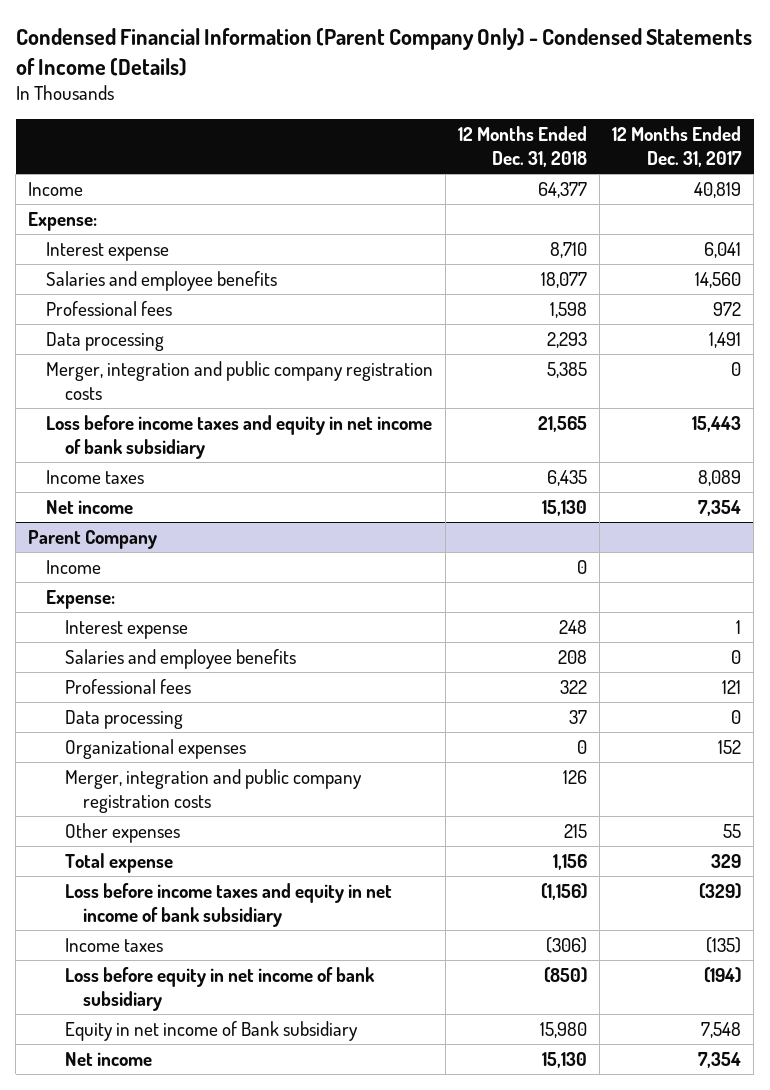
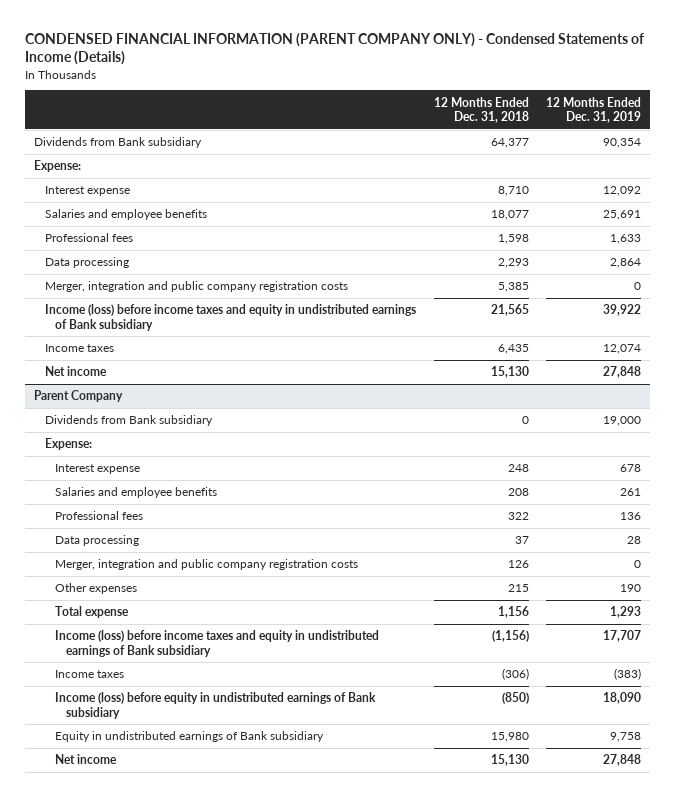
- Condensed Financial Information (Parent Company Only) - Condensed Statements of Income (Details)
+ CONDENSED FINANCIAL INFORMATION (PARENT COMPANY ONLY) - Condensed Statements of Income (Details)
- | 12 Months Ended Dec. 31, 2018 | 12 Months Ended Dec. 31, 2017
+ | 12 Months Ended Dec. 31, 2018 | 12 Months Ended Dec. 31, 2019
- Income | 64,377 | 40,819
+ Dividends from Bank subsidiary | 64,377 | 90,354
- Loss before income taxes and equity in net income of bank subsidiary | 21,565 | 15,443
+ Income (loss) before income taxes and equity in undistributed earnings of Bank subsidiary | 21,565 | 39,922
@ Parent Company
- Income | 0 |
+ Dividends from Bank subsidiary | 0 | 19,000
- Organizational expenses | 0 | 152
- Loss before income taxes and equity in net income of bank subsidiary | (1,156) | (329)
+ Income (loss) before income taxes and equity in undistributed earnings of Bank subsidiary | (1,156) | 17,707
- Loss before equity in net income of bank subsidiary | (850) | (194)
- Equity in net income of Bank subsidiary | 15,980 | 7,548
+ Income (loss) before equity in undistributed earnings of Bank subsidiary | (850) | 18,090
+ Equity in undistributed earnings of Bank subsidiary | 15,980 | 9,758

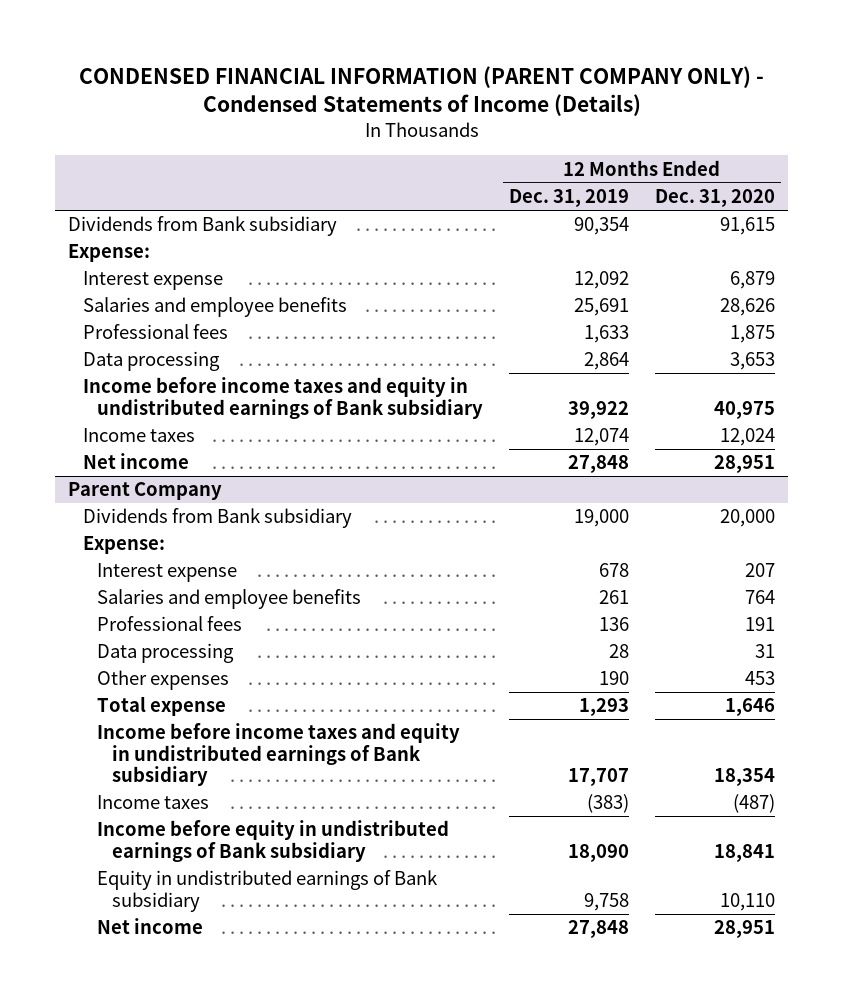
- | 12 Months Ended Dec. 31, 2018 | 12 Months Ended Dec. 31, 2019
+ | 12 Months Ended Dec. 31, 2019 | 12 Months Ended Dec. 31, 2020
- Merger, integration and public company registration costs | 5,385 | 0
- Income (loss) before income taxes and equity in undistributed earnings of Bank subsidiary | 21,565 | 39,922
+ Income before income taxes and equity in undistributed earnings of Bank subsidiary | 39,922 | 40,975
@ Parent Company
- Merger, integration and public company registration costs | 126 | 0
- Income (loss) before income taxes and equity in undistributed earnings of Bank subsidiary | (1,156) | 17,707
+ Income before income taxes and equity in undistributed earnings of Bank subsidiary | 17,707 | 18,354
- Income (loss) before equity in undistributed earnings of Bank subsidiary | (850) | 18,090
+ Income before equity in undistributed earnings of Bank subsidiary | 18,090 | 18,841

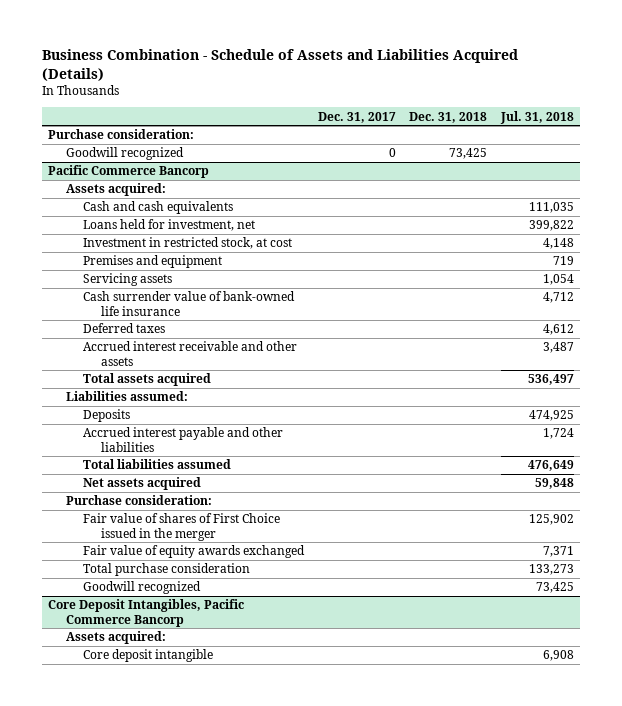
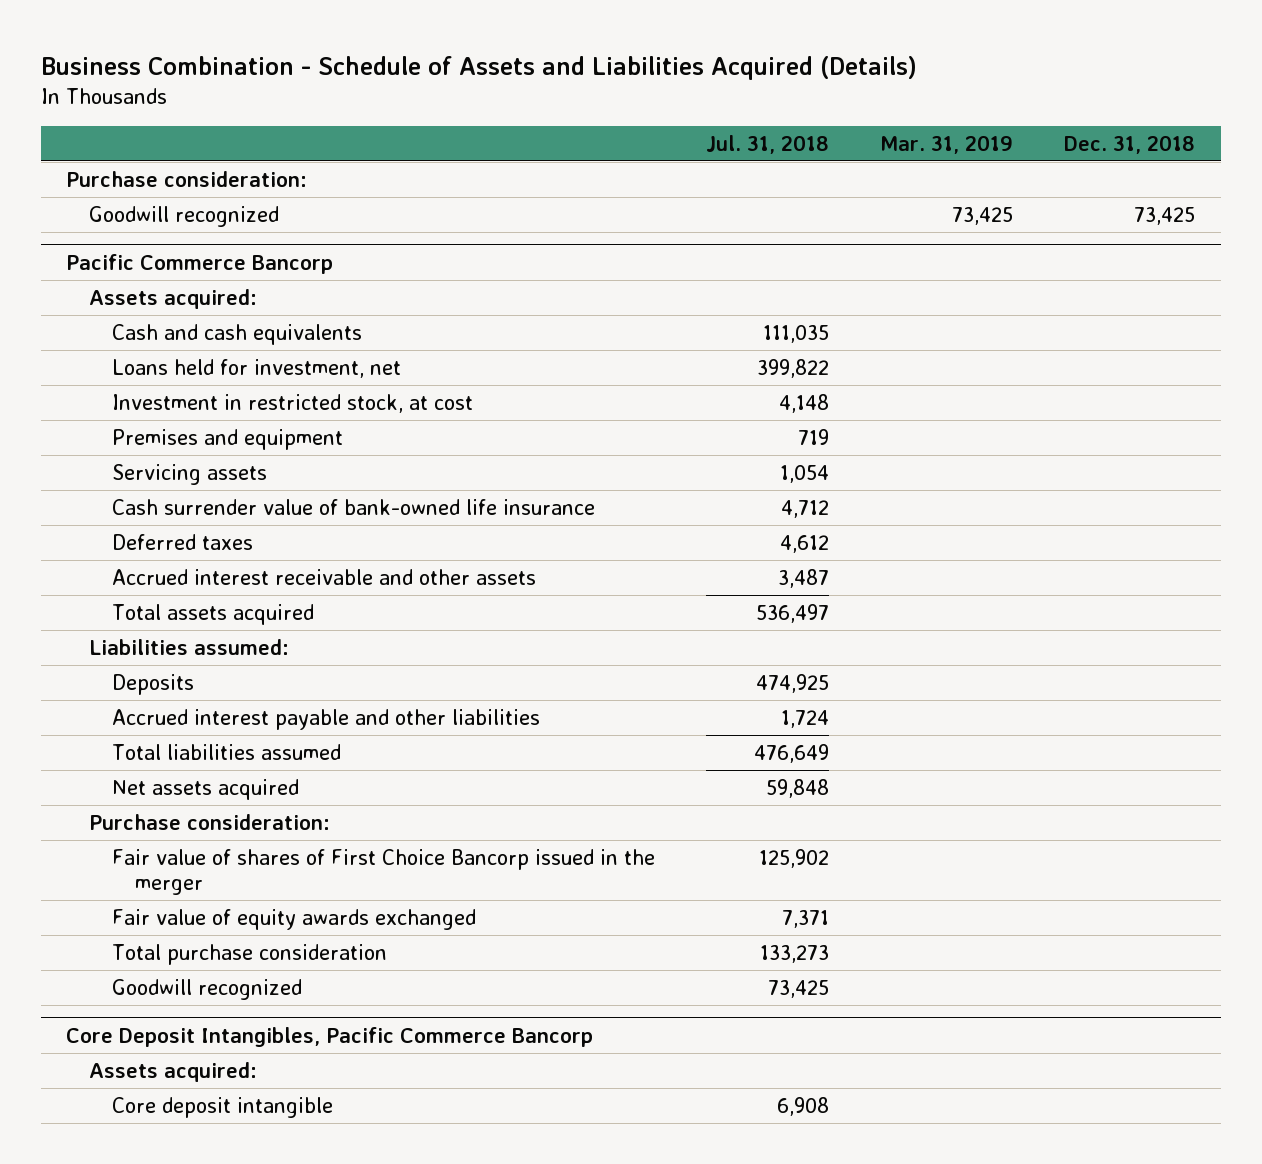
- | Dec. 31, 2017 | Dec. 31, 2018 | Jul. 31, 2018
+ | Jul. 31, 2018 | Mar. 31, 2019 | Dec. 31, 2018
@ Pacific Commerce Bancorp
- Fair value of shares of First Choice issued in the merger | | | 125,902
+ Fair value of shares of First Choice Bancorp issued in the merger | 125,902 | |

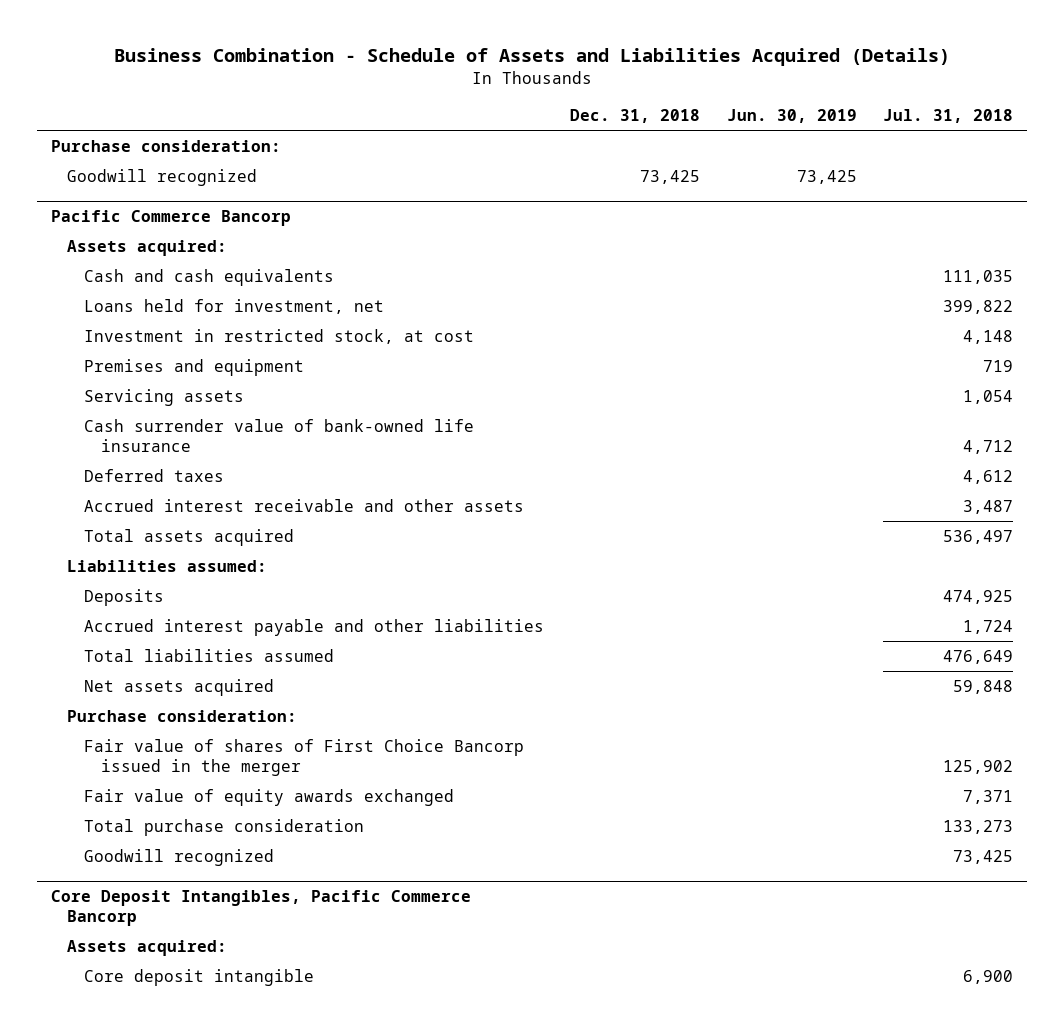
- | Jul. 31, 2018 | Mar. 31, 2019 | Dec. 31, 2018
+ | Dec. 31, 2018 | Jun. 30, 2019 | Jul. 31, 2018
@ Core Deposit Intangibles, Pacific Commerce Bancorp
- Core deposit intangible | 6,908 | |
+ Core deposit intangible | | | 6,900

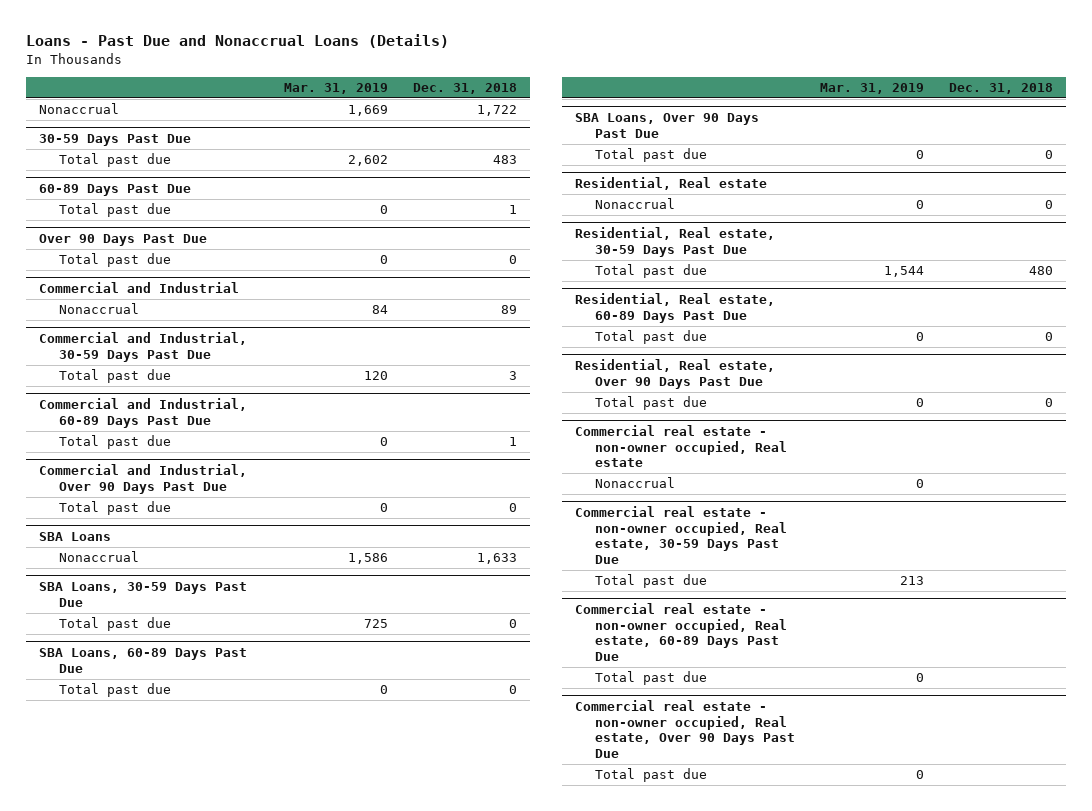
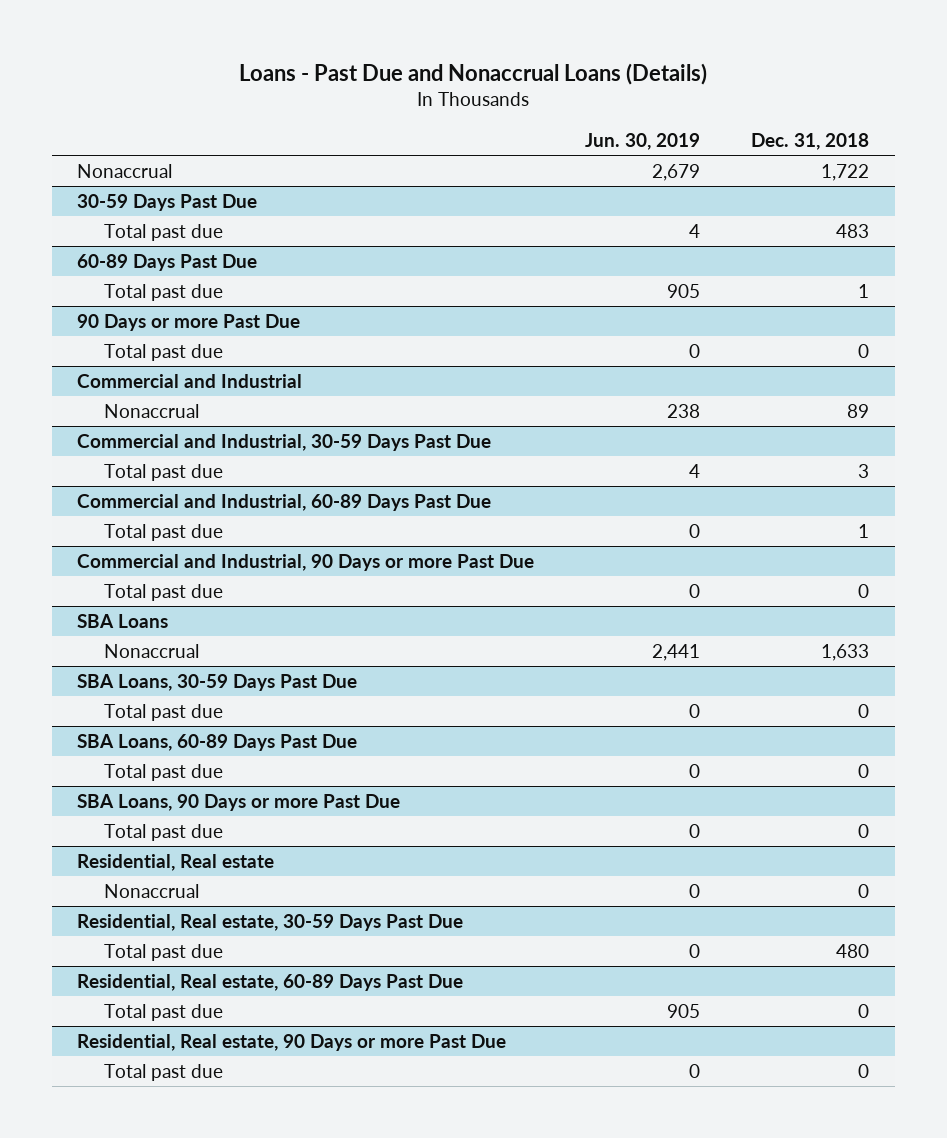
- | Mar. 31, 2019 | Dec. 31, 2018
+ | Jun. 30, 2019 | Dec. 31, 2018
- Over 90 Days Past Due
+ 90 Days or more Past Due
- Commercial and Industrial, Over 90 Days Past Due
+ Commercial and Industrial, 90 Days or more Past Due
- SBA Loans, Over 90 Days Past Due
+ SBA Loans, 90 Days or more Past Due
- Residential, Real estate, Over 90 Days Past Due
+ Residential, Real estate, 90 Days or more Past Due
- Commercial real estate - non-owner occupied, Real estate
- Nonaccrual | 0 |
- Commercial real estate - non-owner occupied, Real estate, 30-59 Days Past Due
- Total past due | 213 |
- Commercial real estate - non-owner occupied, Real estate, 60-89 Days Past Due
- Total past due | 0 |
- Commercial real estate - non-owner occupied, Real estate, Over 90 Days Past Due
- Total past due | 0 |

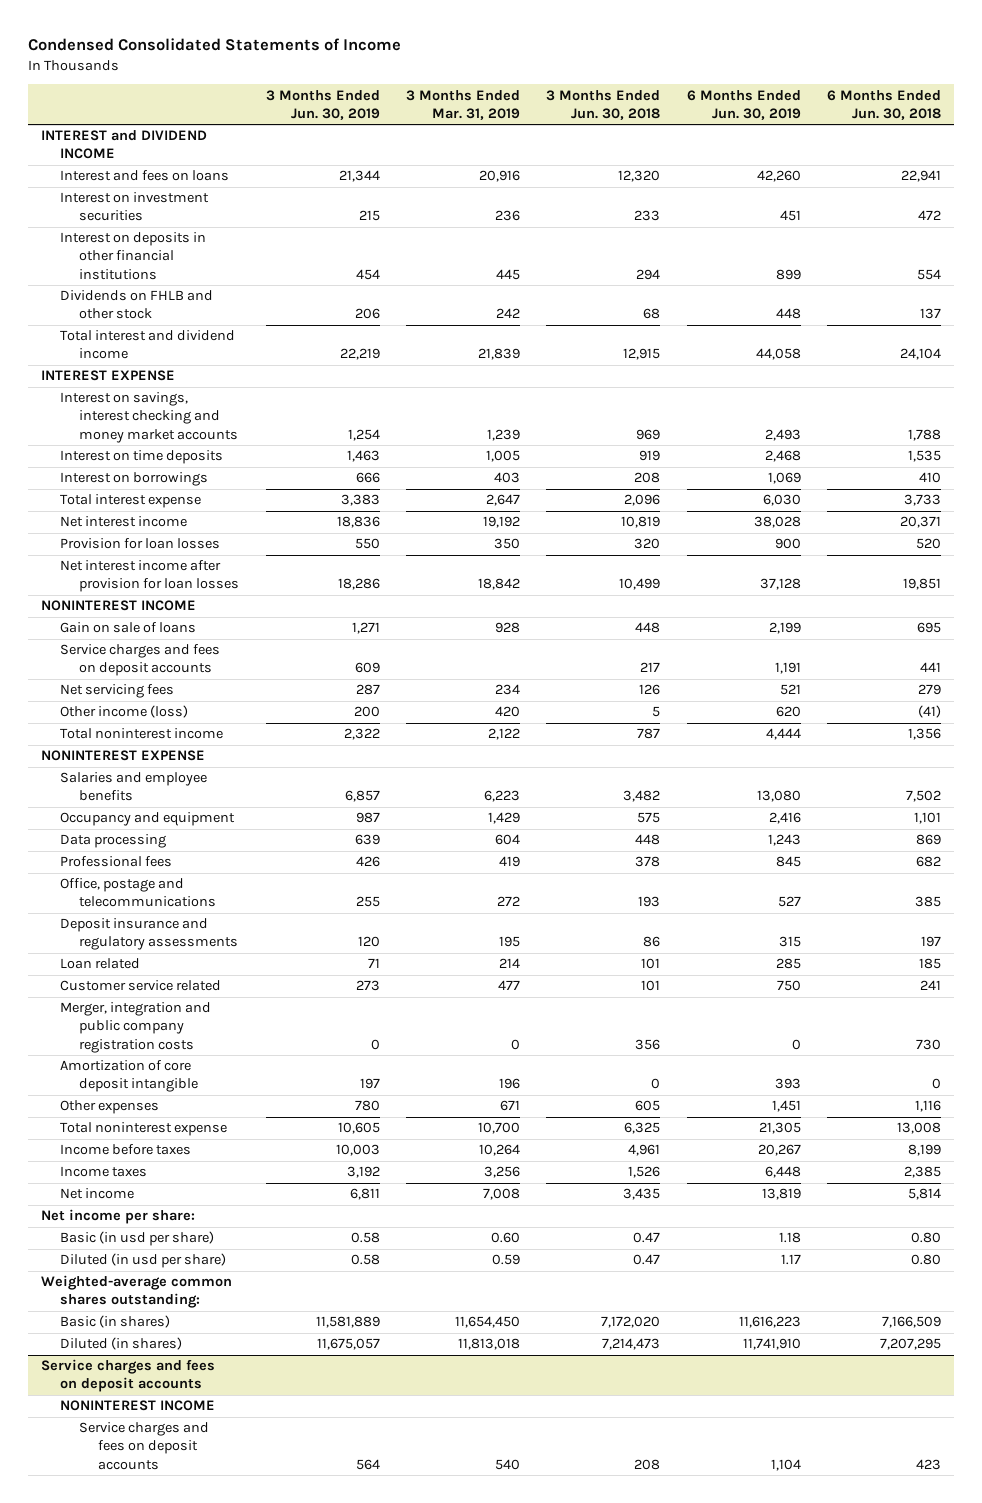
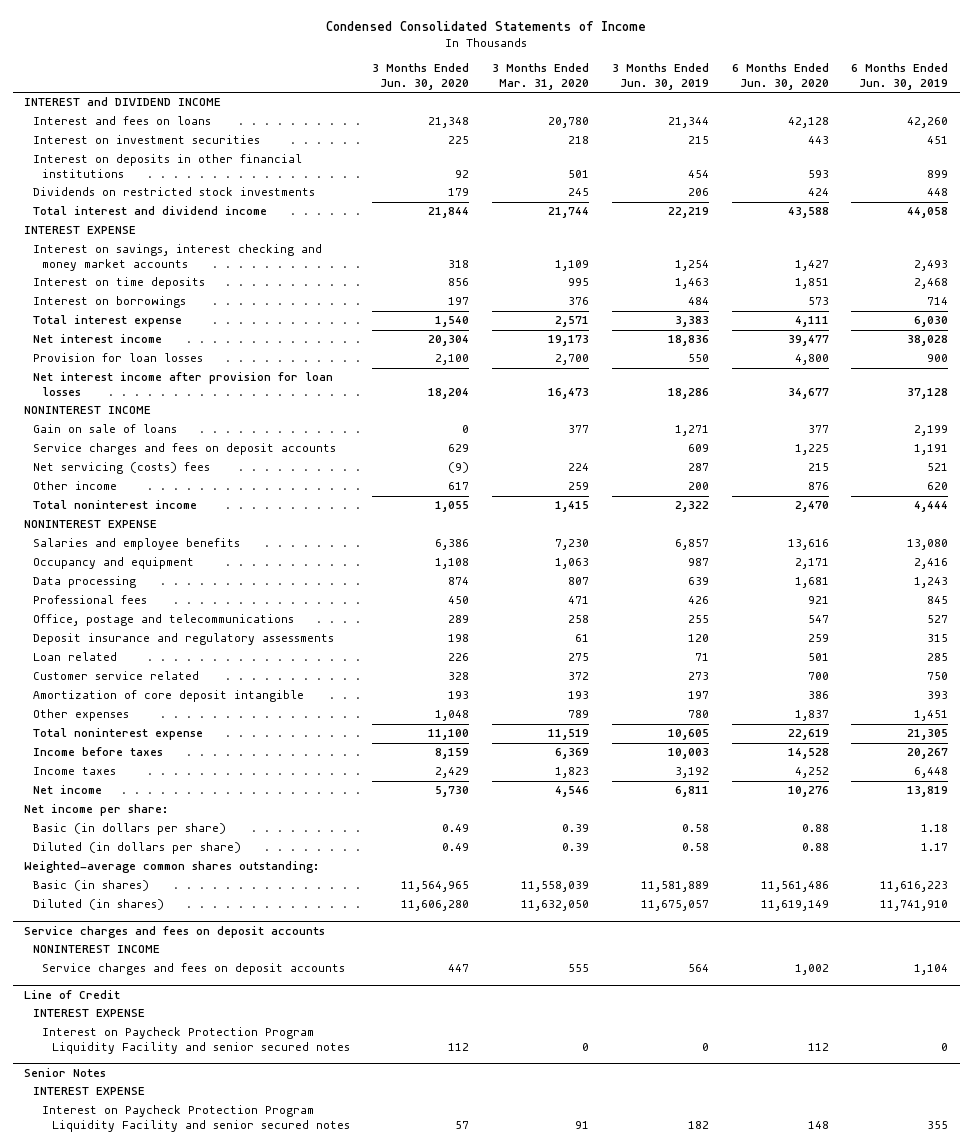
- | 3 Months Ended Jun. 30, 2019 | 3 Months Ended Mar. 31, 2019 | 3 Months Ended Jun. 30, 2018 | 6 Months Ended Jun. 30, 2019 | 6 Months Ended Jun. 30, 2018
+ | 3 Months Ended Jun. 30, 2020 | 3 Months Ended Mar. 31, 2020 | 3 Months Ended Jun. 30, 2019 | 6 Months Ended Jun. 30, 2020 | 6 Months Ended Jun. 30, 2019
- Dividends on FHLB and other stock | 206 | 242 | 68 | 448 | 137
+ Dividends on restricted stock investments | 179 | 245 | 206 | 424 | 448
- Interest on borrowings | 666 | 403 | 208 | 1,069 | 410
+ Interest on borrowings | 197 | 376 | 484 | 573 | 714
- Net servicing fees | 287 | 234 | 126 | 521 | 279
- Other income (loss) | 200 | 420 | 5 | 620 | (41)
+ Net servicing (costs) fees | (9) | 224 | 287 | 215 | 521
+ Other income | 617 | 259 | 200 | 876 | 620
- Merger, integration and public company registration costs | 0 | 0 | 356 | 0 | 730
- Basic (in usd per share) | 0.58 | 0.60 | 0.47 | 1.18 | 0.80
- Diluted (in usd per share) | 0.58 | 0.59 | 0.47 | 1.17 | 0.80
+ Basic (in dollars per share) | 0.49 | 0.39 | 0.58 | 0.88 | 1.18
+ Diluted (in dollars per share) | 0.49 | 0.39 | 0.58 | 0.88 | 1.17
+ Line of Credit
+ INTEREST EXPENSE
+ Interest on Paycheck Protection Program Liquidity Facility and senior secured notes | 112 | 0 | 0 | 112 | 0
+ Senior Notes
+ INTEREST EXPENSE
+ Interest on Paycheck Protection Program Liquidity Facility and senior secured notes | 57 | 91 | 182 | 148 | 355

